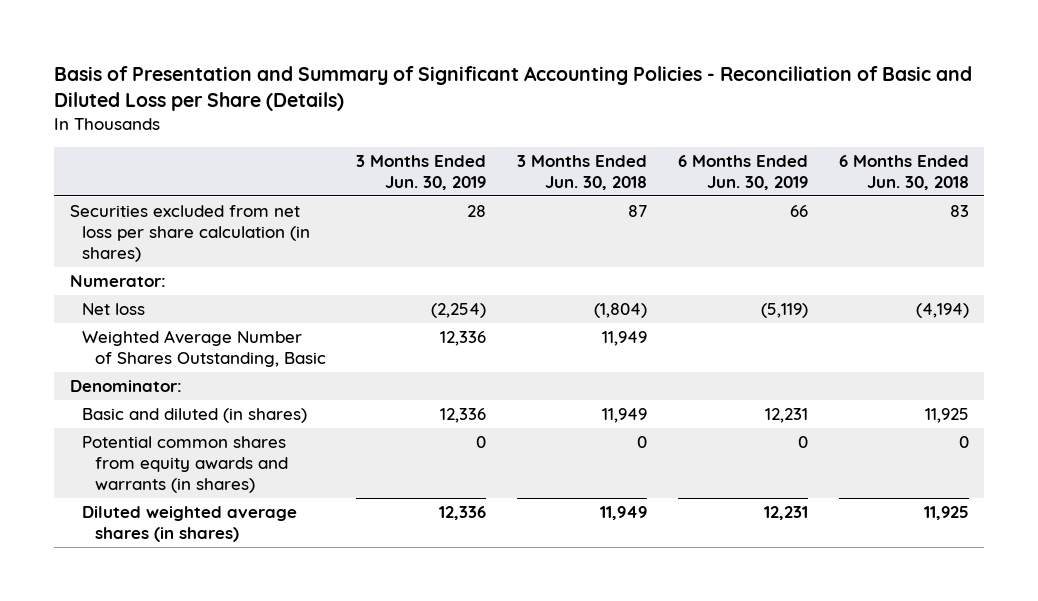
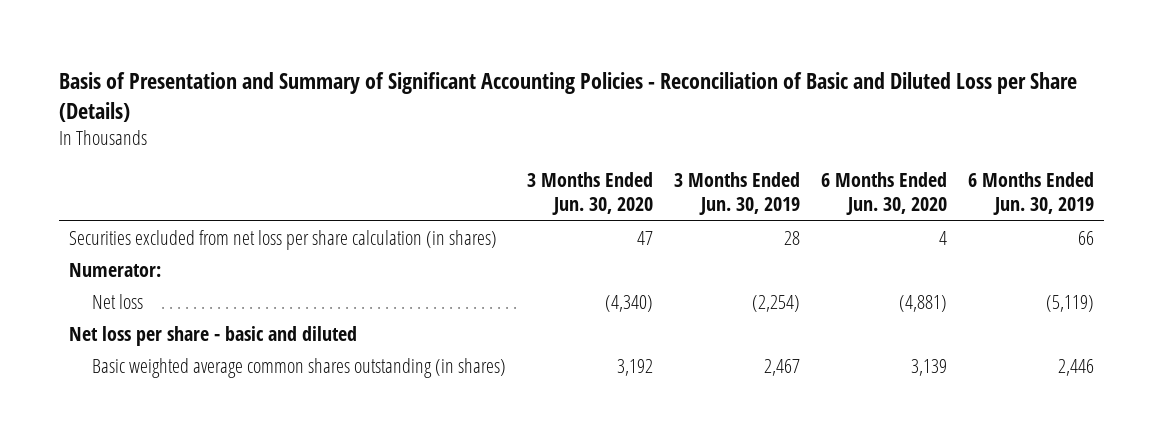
- | 3 Months Ended Jun. 30, 2019 | 3 Months Ended Jun. 30, 2018 | 6 Months Ended Jun. 30, 2019 | 6 Months Ended Jun. 30, 2018
+ | 3 Months Ended Jun. 30, 2020 | 3 Months Ended Jun. 30, 2019 | 6 Months Ended Jun. 30, 2020 | 6 Months Ended Jun. 30, 2019
- Weighted Average Number of Shares Outstanding, Basic | 12,336 | 11,949 | |
- Denominator:
- Basic and diluted (in shares) | 12,336 | 11,949 | 12,231 | 11,925
- Potential common shares from equity awards and warrants (in shares) | 0 | 0 | 0 | 0
- Diluted weighted average shares (in shares) | 12,336 | 11,949 | 12,231 | 11,925
+ Net loss per share - basic and diluted
+ Basic weighted average common shares outstanding (in shares) | 3,192 | 2,467 | 3,139 | 2,446

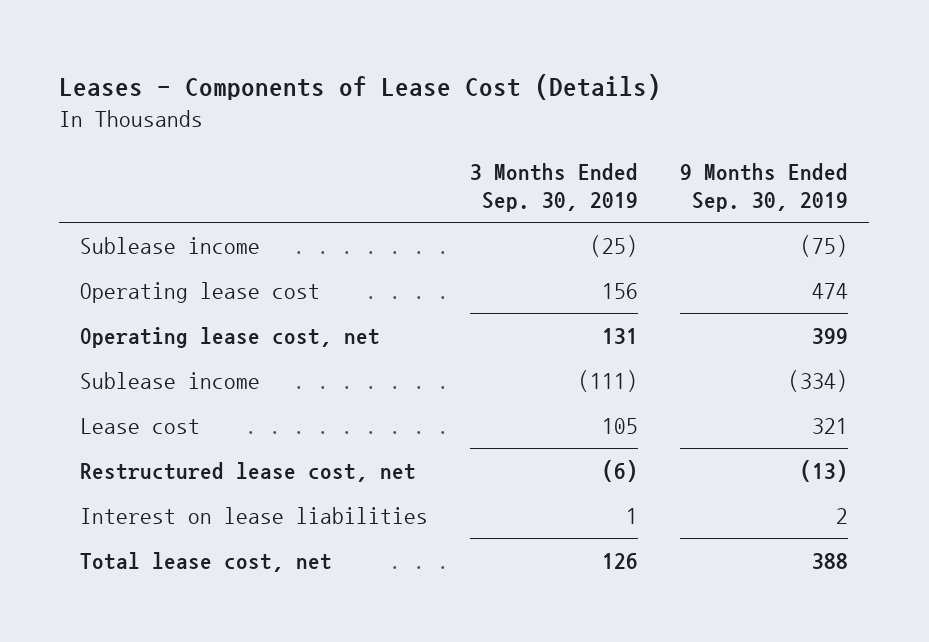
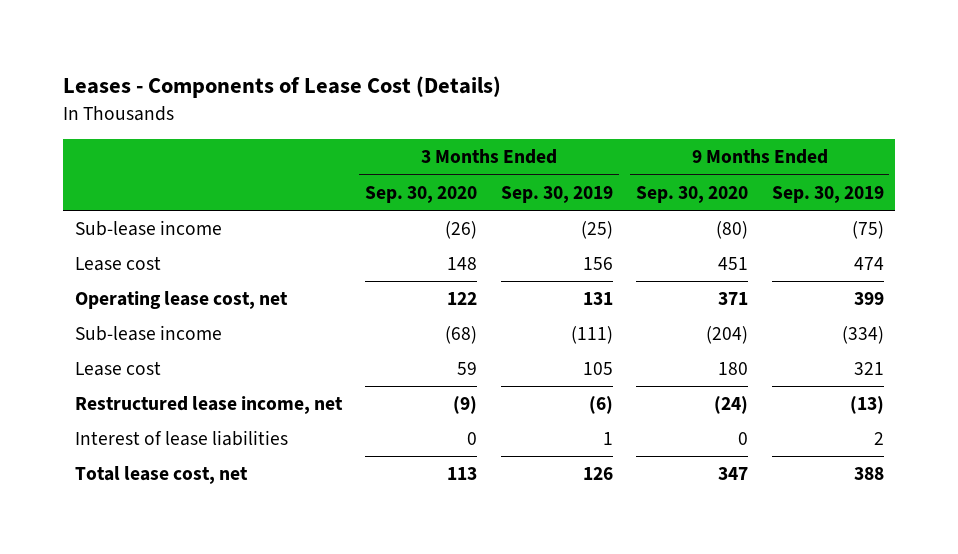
- | 3 Months Ended Sep. 30, 2019 | 9 Months Ended Sep. 30, 2019
+ | 3 Months Ended Sep. 30, 2020 | 3 Months Ended Sep. 30, 2019 | 9 Months Ended Sep. 30, 2020 | 9 Months Ended Sep. 30, 2019
- Sublease income | (25) | (75)
- Operating lease cost | 156 | 474
+ Sub-lease income | (26) | (25) | (80) | (75)
+ Lease cost | 148 | 156 | 451 | 474
- Sublease income | (111) | (334)
+ Sub-lease income | (68) | (111) | (204) | (334)
- Restructured lease cost, net | (6) | (13)
- Interest on lease liabilities | 1 | 2
+ Restructured lease income, net | (9) | (6) | (24) | (13)
+ Interest of lease liabilities | 0 | 1 | 0 | 2

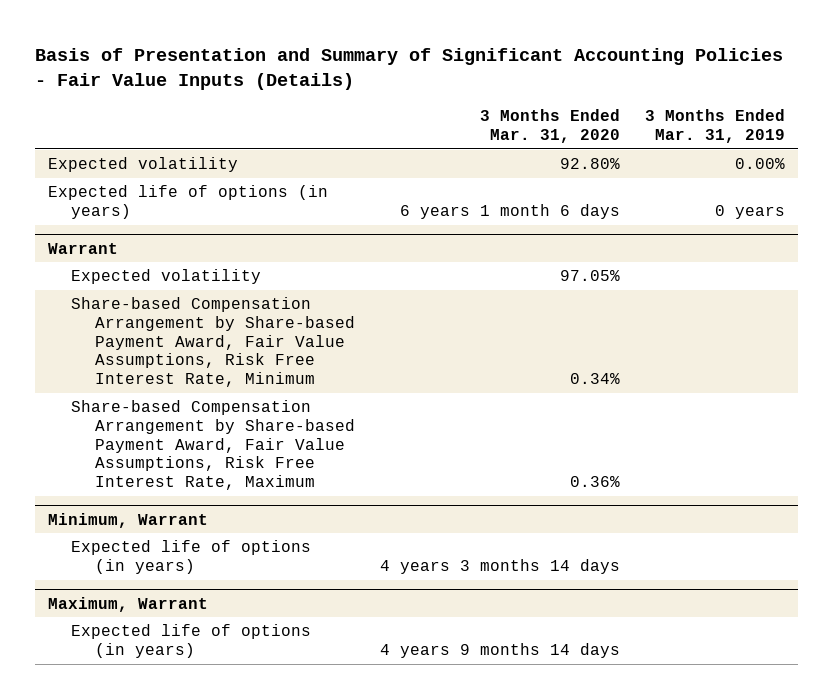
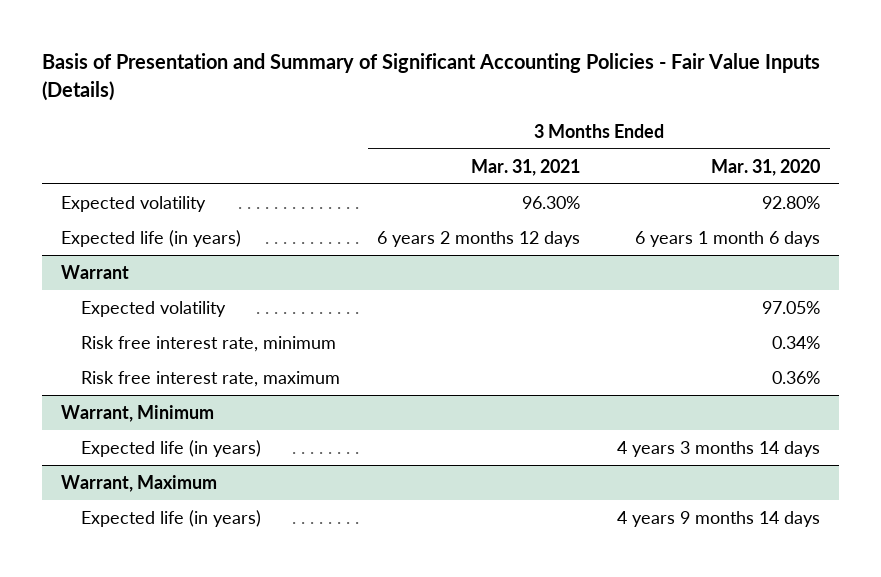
- | 3 Months Ended Mar. 31, 2020 | 3 Months Ended Mar. 31, 2019
+ | 3 Months Ended Mar. 31, 2021 | 3 Months Ended Mar. 31, 2020
- Expected life of options (in years) | 6 years 1 month 6 days | 0 years
+ Expected life (in years) | 6 years 2 months 12 days | 6 years 1 month 6 days
@ Warrant
- Share-based Compensation Arrangement by Share-based Payment Award, Fair Value Assumptions, Risk Free Interest Rate, Minimum | 0.34% |
- Share-based Compensation Arrangement by Share-based Payment Award, Fair Value Assumptions, Risk Free Interest Rate, Maximum | 0.36% |
- Minimum, Warrant
- Expected life of options (in years) | 4 years 3 months 14 days |
- Maximum, Warrant
- Expected life of options (in years) | 4 years 9 months 14 days |
@ Warrant
+ Risk free interest rate, minimum | | 0.34%
+ Risk free interest rate, maximum | | 0.36%
+ Warrant, Minimum
+ Expected life (in years) | | 4 years 3 months 14 days
+ Warrant, Maximum
+ Expected life (in years) | | 4 years 9 months 14 days

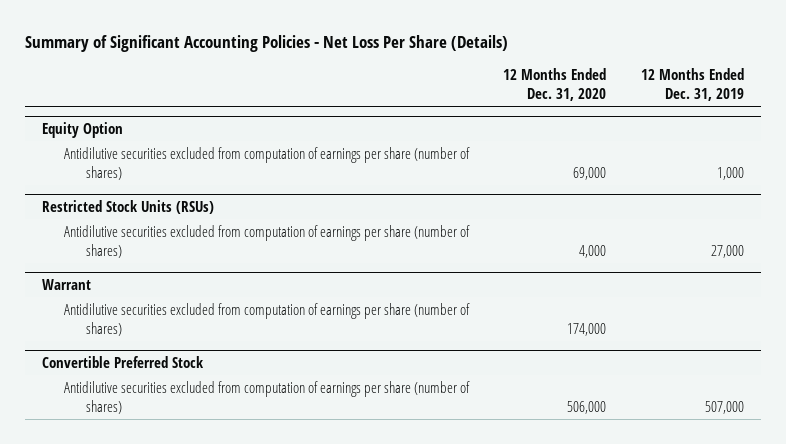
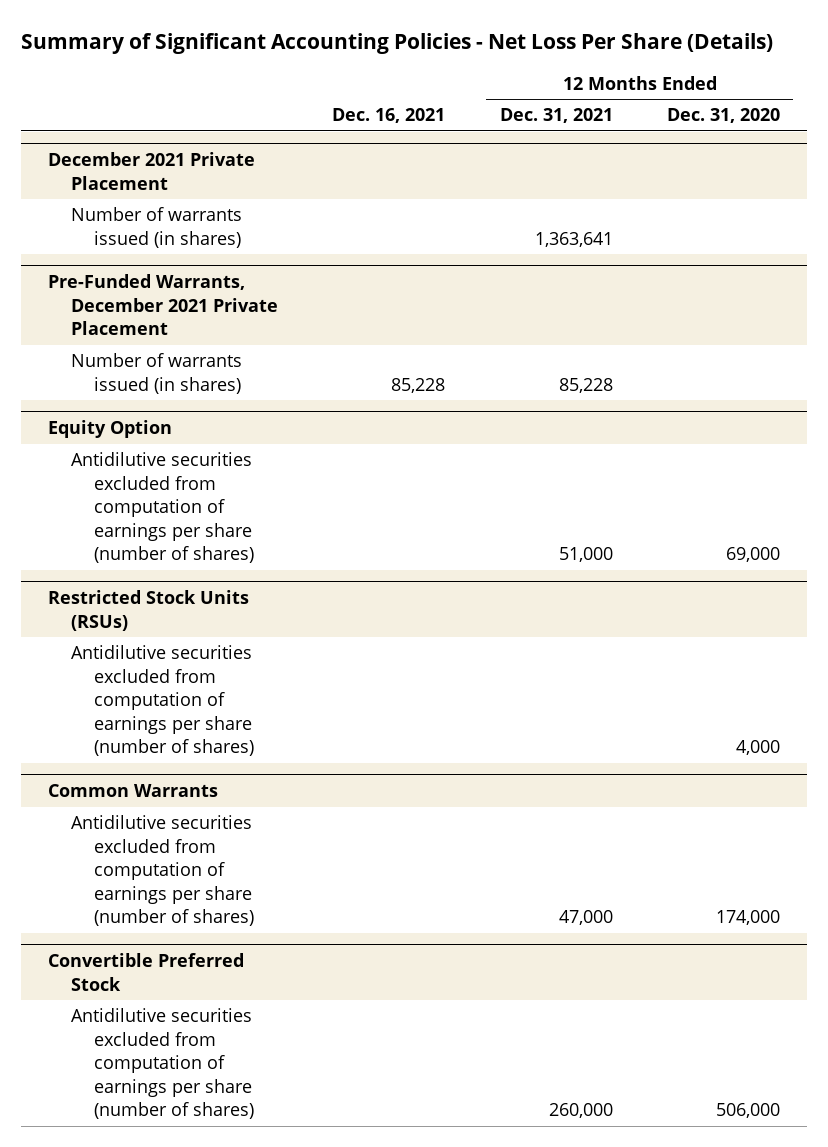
- | 12 Months Ended Dec. 31, 2020 | 12 Months Ended Dec. 31, 2019
+ | Dec. 16, 2021 | 12 Months Ended Dec. 31, 2021 | 12 Months Ended Dec. 31, 2020
+ December 2021 Private Placement
+ Number of warrants issued (in shares) | | 1,363,641 |
+ Pre-Funded Warrants, December 2021 Private Placement
+ Number of warrants issued (in shares) | 85,228 | 85,228 |
- Warrant
+ Common Warrants

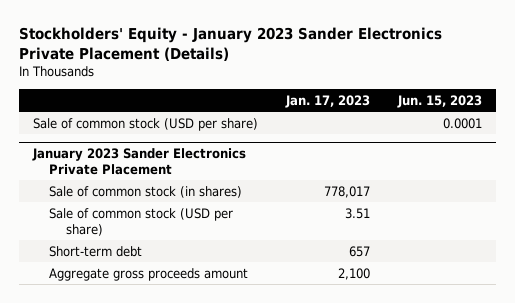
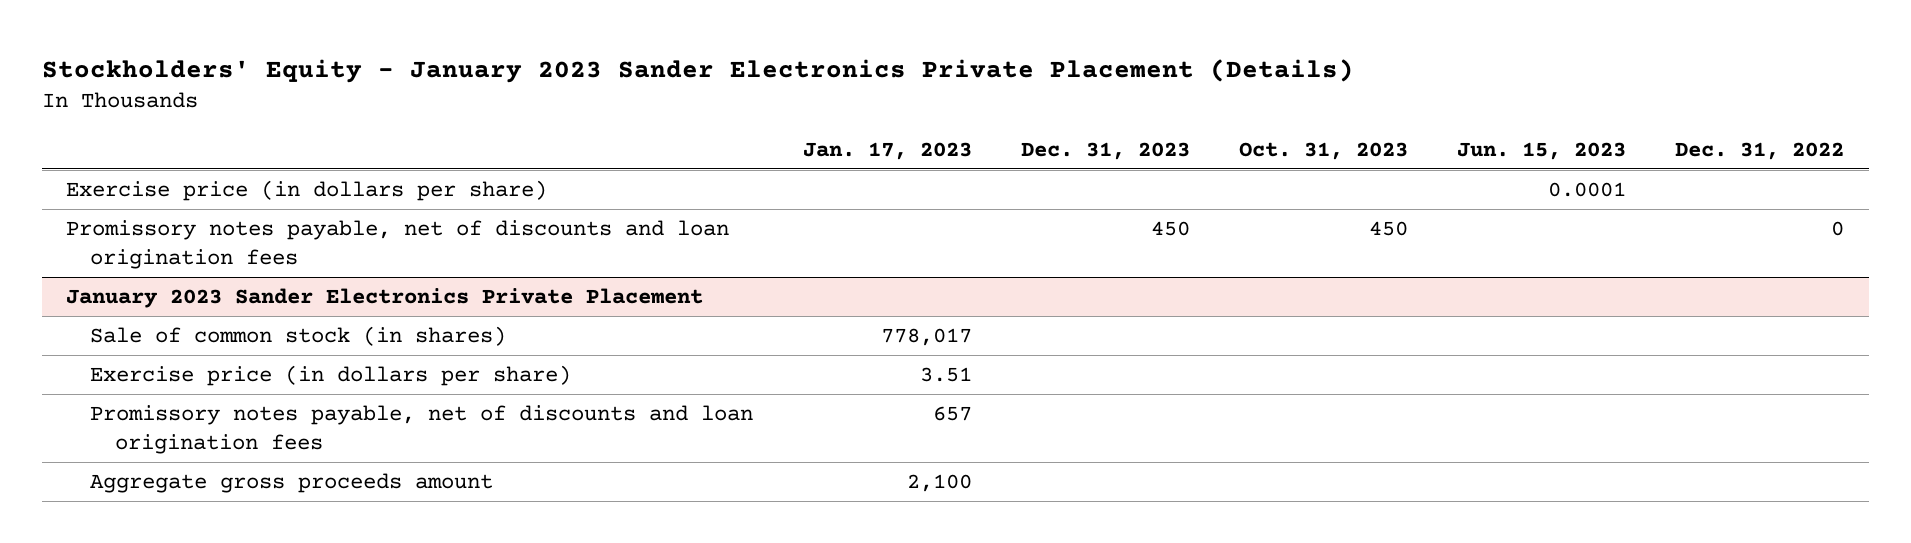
- | Jan. 17, 2023 | Jun. 15, 2023
+ | Jan. 17, 2023 | Dec. 31, 2023 | Oct. 31, 2023 | Jun. 15, 2023 | Dec. 31, 2022
- Sale of common stock (USD per share) | | 0.0001
+ Exercise price (in dollars per share) | | | | 0.0001 |
+ Promissory notes payable, net of discounts and loan origination fees | | 450 | 450 | | 0
@ January 2023 Sander Electronics Private Placement
- Sale of common stock (USD per share) | 3.51 |
- Short-term debt | 657 |
+ Exercise price (in dollars per share) | 3.51 | | | |
+ Promissory notes payable, net of discounts and loan origination fees | 657 | | | |

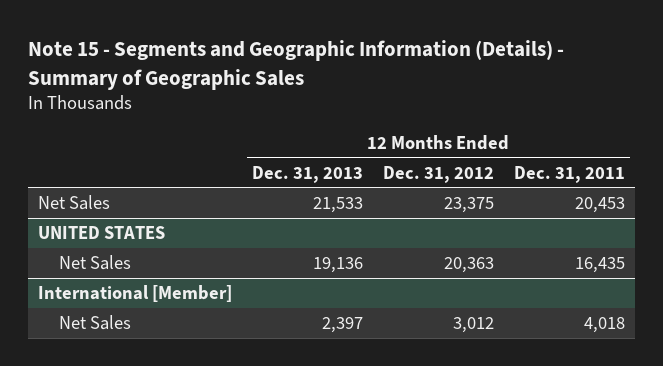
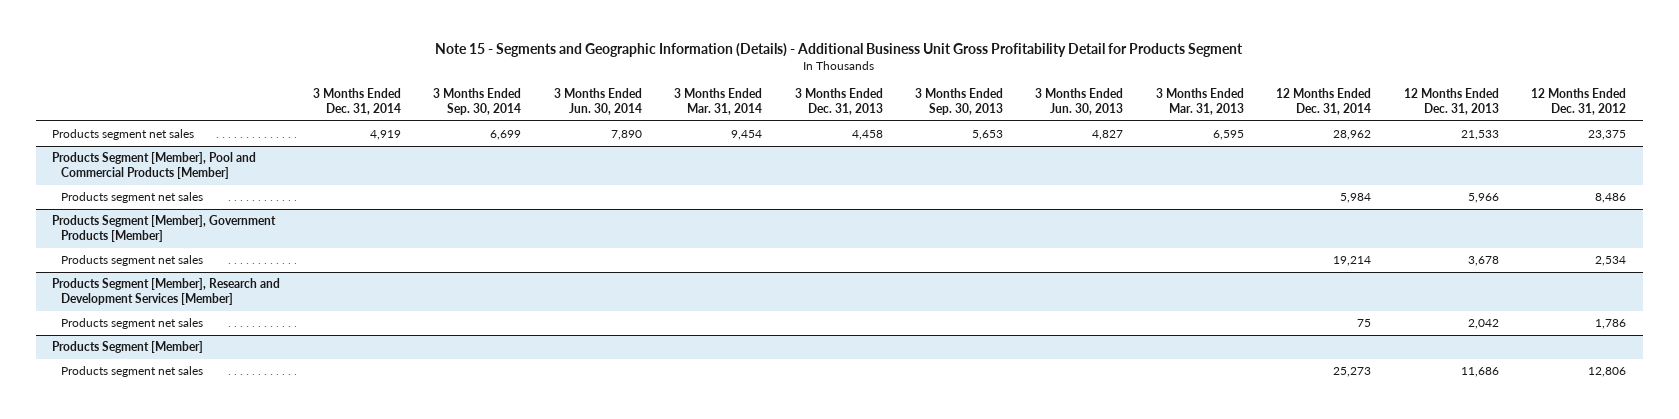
- Note 15 - Segments and Geographic Information (Details) - Summary of Geographic Sales
+ Note 15 - Segments and Geographic Information (Details) - Additional Business Unit Gross Profitability Detail for Products Segment
- | 12 Months Ended Dec. 31, 2013 | 12 Months Ended Dec. 31, 2012 | 12 Months Ended Dec. 31, 2011
+ | 3 Months Ended Dec. 31, 2014 | 3 Months Ended Sep. 30, 2014 | 3 Months Ended Jun. 30, 2014 | 3 Months Ended Mar. 31, 2014 | 3 Months Ended Dec. 31, 2013 | 3 Months Ended Sep. 30, 2013 | 3 Months Ended Jun. 30, 2013 | 3 Months Ended Mar. 31, 2013 | 12 Months Ended Dec. 31, 2014 | 12 Months Ended Dec. 31, 2013 | 12 Months Ended Dec. 31, 2012
- Net Sales | 21,533 | 23,375 | 20,453
- UNITED STATES
- Net Sales | 19,136 | 20,363 | 16,435
- International [Member]
- Net Sales | 2,397 | 3,012 | 4,018
+ Products segment net sales | 4,919 | 6,699 | 7,890 | 9,454 | 4,458 | 5,653 | 4,827 | 6,595 | 28,962 | 21,533 | 23,375
+ Products Segment [Member], Pool and Commercial Products [Member]
+ Products segment net sales | | | | | | | | | 5,984 | 5,966 | 8,486
+ Products Segment [Member], Government Products [Member]
+ Products segment net sales | | | | | | | | | 19,214 | 3,678 | 2,534
+ Products Segment [Member], Research and Development Services [Member]
+ Products segment net sales | | | | | | | | | 75 | 2,042 | 1,786
+ Products Segment [Member]
+ Products segment net sales | | | | | | | | | 25,273 | 11,686 | 12,806

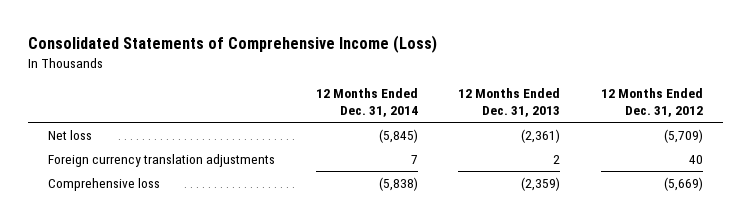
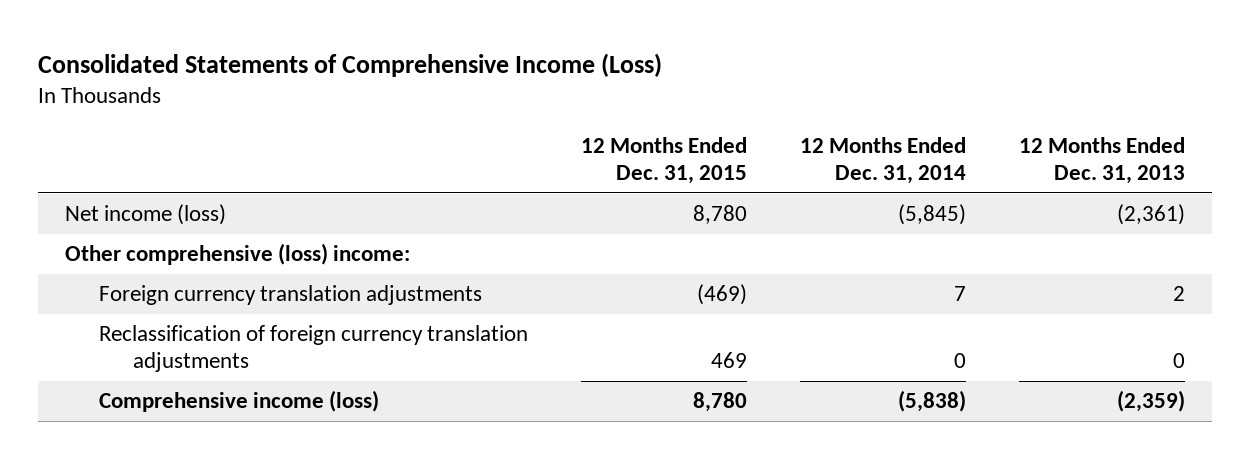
- | 12 Months Ended Dec. 31, 2014 | 12 Months Ended Dec. 31, 2013 | 12 Months Ended Dec. 31, 2012
+ | 12 Months Ended Dec. 31, 2015 | 12 Months Ended Dec. 31, 2014 | 12 Months Ended Dec. 31, 2013
- Net loss | (5,845) | (2,361) | (5,709)
+ Net income (loss) | 8,780 | (5,845) | (2,361)
+ Other comprehensive (loss) income:
- Comprehensive loss | (5,838) | (2,359) | (5,669)
+ Reclassification of foreign currency translation adjustments | 469 | 0 | 0
+ Comprehensive income (loss) | 8,780 | (5,838) | (2,359)

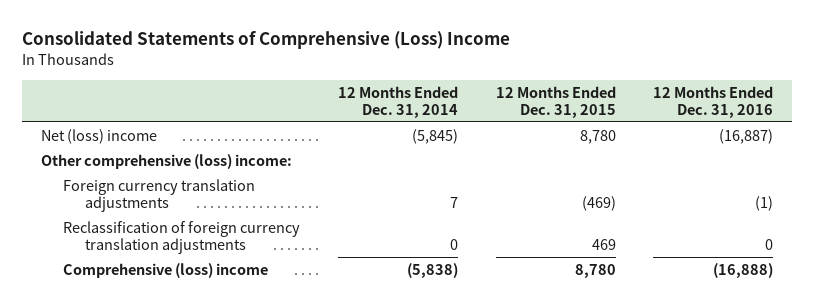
- Consolidated Statements of Comprehensive Income (Loss)
+ Consolidated Statements of Comprehensive (Loss) Income
- | 12 Months Ended Dec. 31, 2015 | 12 Months Ended Dec. 31, 2014 | 12 Months Ended Dec. 31, 2013
+ | 12 Months Ended Dec. 31, 2014 | 12 Months Ended Dec. 31, 2015 | 12 Months Ended Dec. 31, 2016
- Net income (loss) | 8,780 | (5,845) | (2,361)
+ Net (loss) income | (5,845) | 8,780 | (16,887)
- Comprehensive income (loss) | 8,780 | (5,838) | (2,359)
+ Comprehensive (loss) income | (5,838) | 8,780 | (16,888)

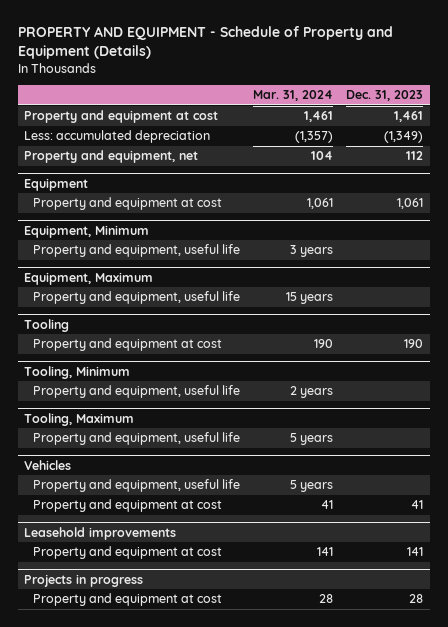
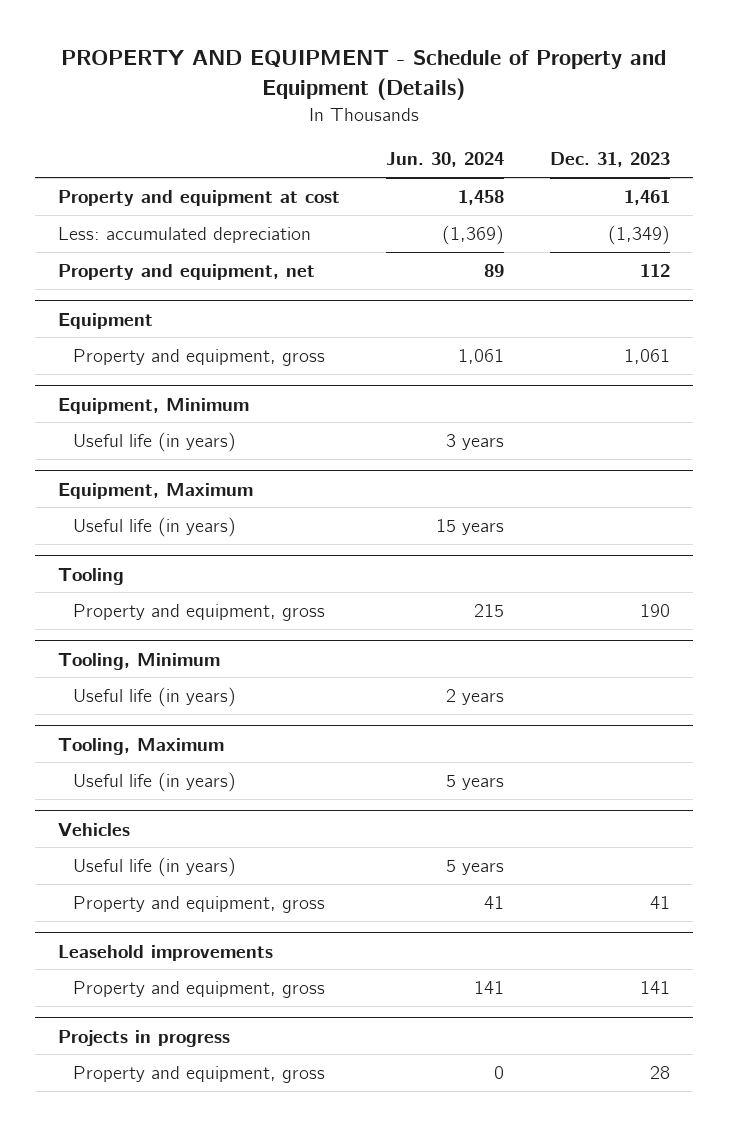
- | Mar. 31, 2024 | Dec. 31, 2023
+ | Jun. 30, 2024 | Dec. 31, 2023
@ Equipment
- Property and equipment at cost | 1,061 | 1,061
+ Property and equipment, gross | 1,061 | 1,061
@ Equipment, Minimum
- Property and equipment, useful life | 3 years |
+ Useful life (in years) | 3 years |
@ Equipment, Maximum
- Property and equipment, useful life | 15 years |
+ Useful life (in years) | 15 years |
@ Tooling
- Property and equipment at cost | 190 | 190
+ Property and equipment, gross | 215 | 190
@ Tooling, Minimum
- Property and equipment, useful life | 2 years |
+ Useful life (in years) | 2 years |
@ Tooling, Maximum
- Property and equipment, useful life | 5 years |
+ Useful life (in years) | 5 years |
@ Vehicles
- Property and equipment, useful life | 5 years |
- Property and equipment at cost | 41 | 41
+ Useful life (in years) | 5 years |
+ Property and equipment, gross | 41 | 41
@ Leasehold improvements
- Property and equipment at cost | 141 | 141
+ Property and equipment, gross | 141 | 141
@ Projects in progress
- Property and equipment at cost | 28 | 28
+ Property and equipment, gross | 0 | 28

